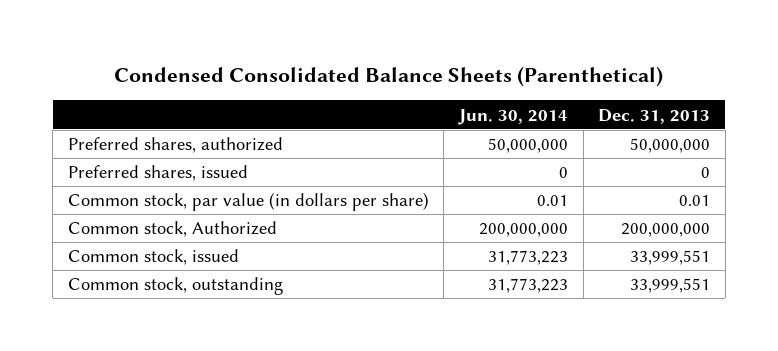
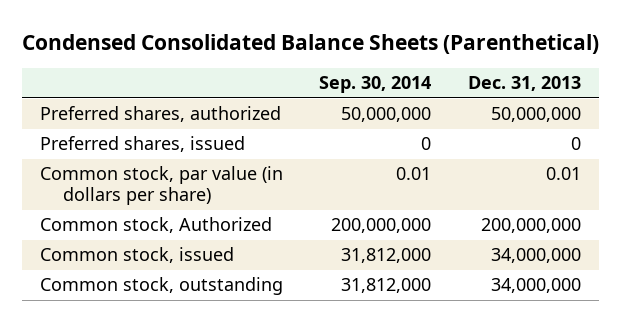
- | Jun. 30, 2014 | Dec. 31, 2013
+ | Sep. 30, 2014 | Dec. 31, 2013
- Common stock, issued | 31,773,223 | 33,999,551
- Common stock, outstanding | 31,773,223 | 33,999,551
+ Common stock, issued | 31,812,000 | 34,000,000
+ Common stock, outstanding | 31,812,000 | 34,000,000

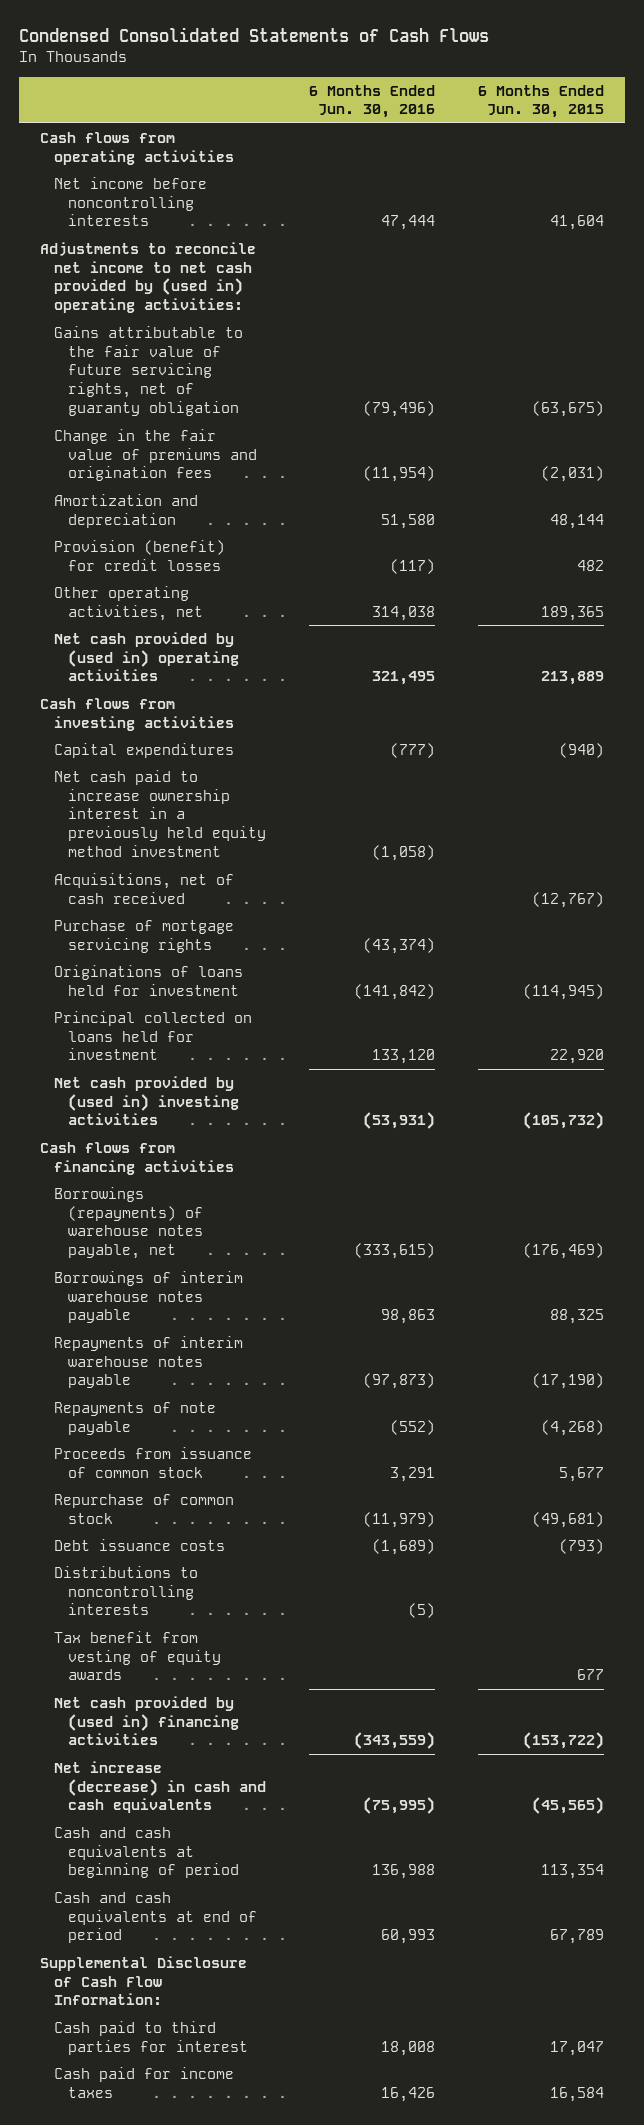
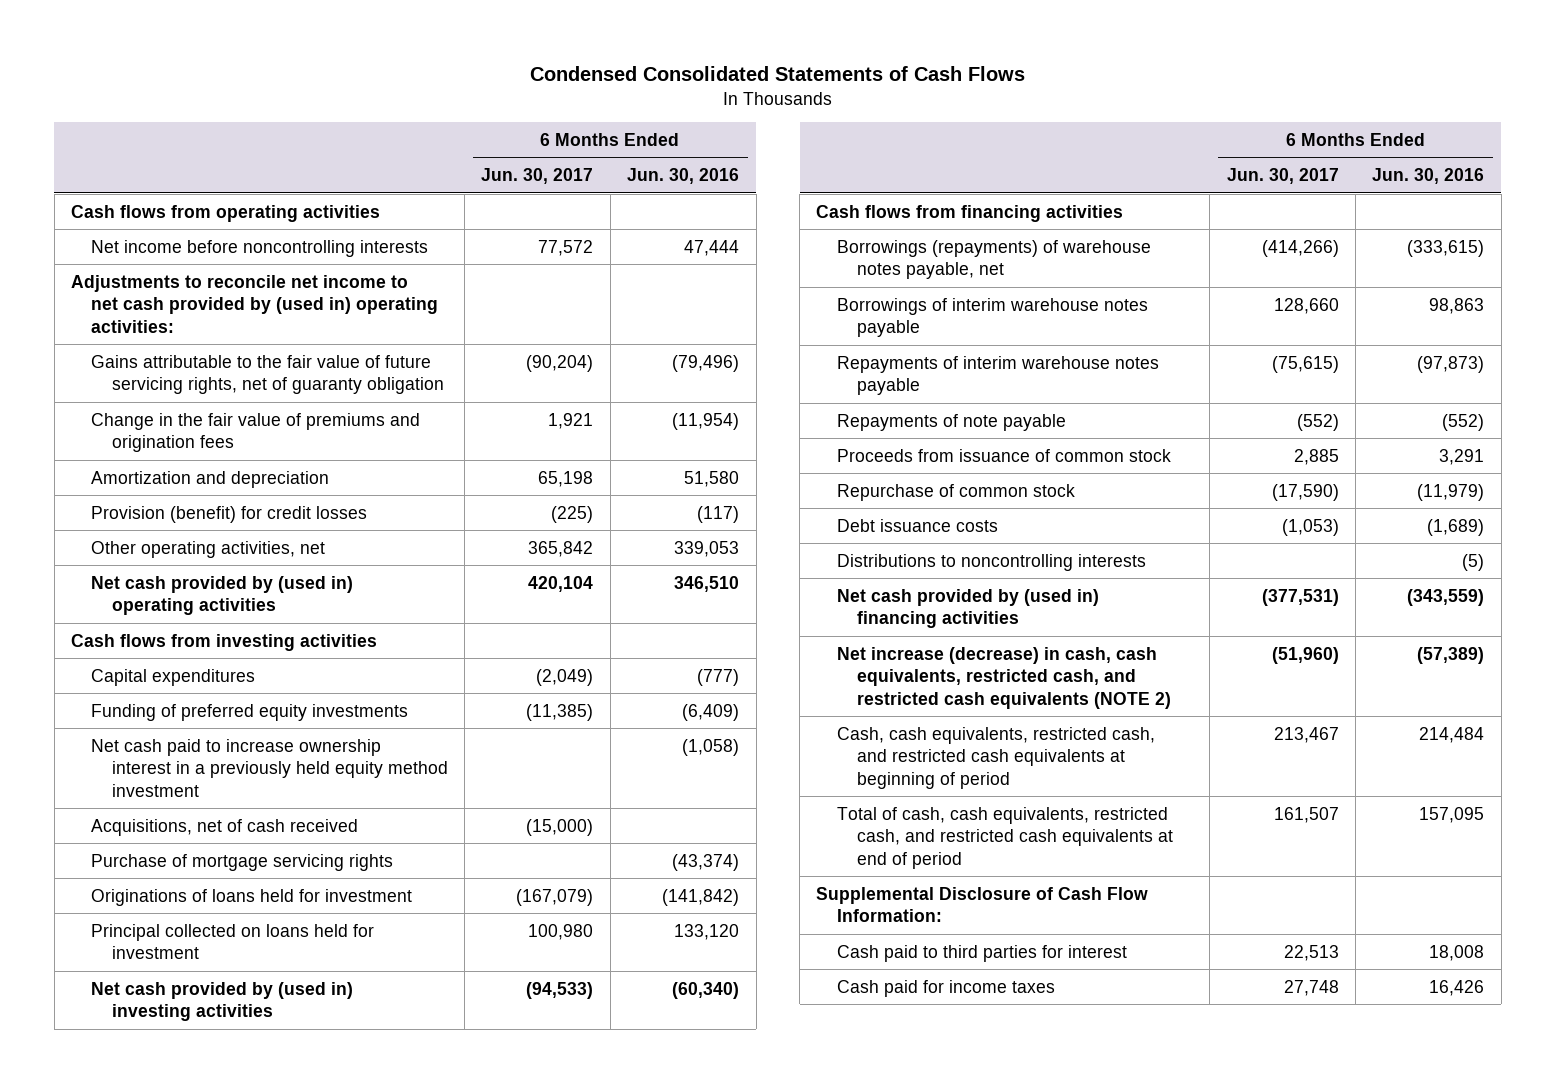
- | 6 Months Ended Jun. 30, 2016 | 6 Months Ended Jun. 30, 2015
+ | 6 Months Ended Jun. 30, 2017 | 6 Months Ended Jun. 30, 2016
- Other operating activities, net | 314,038 | 189,365
- Net cash provided by (used in) operating activities | 321,495 | 213,889
+ Other operating activities, net | 365,842 | 339,053
+ Net cash provided by (used in) operating activities | 420,104 | 346,510
+ Funding of preferred equity investments | (11,385) | (6,409)
- Net cash provided by (used in) investing activities | (53,931) | (105,732)
+ Net cash provided by (used in) investing activities | (94,533) | (60,340)
- Tax benefit from vesting of equity awards | | 677
- Net increase (decrease) in cash and cash equivalents | (75,995) | (45,565)
- Cash and cash equivalents at beginning of period | 136,988 | 113,354
- Cash and cash equivalents at end of period | 60,993 | 67,789
+ Net increase (decrease) in cash, cash equivalents, restricted cash, and restricted cash equivalents (NOTE 2) | (51,960) | (57,389)
+ Cash, cash equivalents, restricted cash, and restricted cash equivalents at beginning of period | 213,467 | 214,484
+ Total of cash, cash equivalents, restricted cash, and restricted cash equivalents at end of period | 161,507 | 157,095

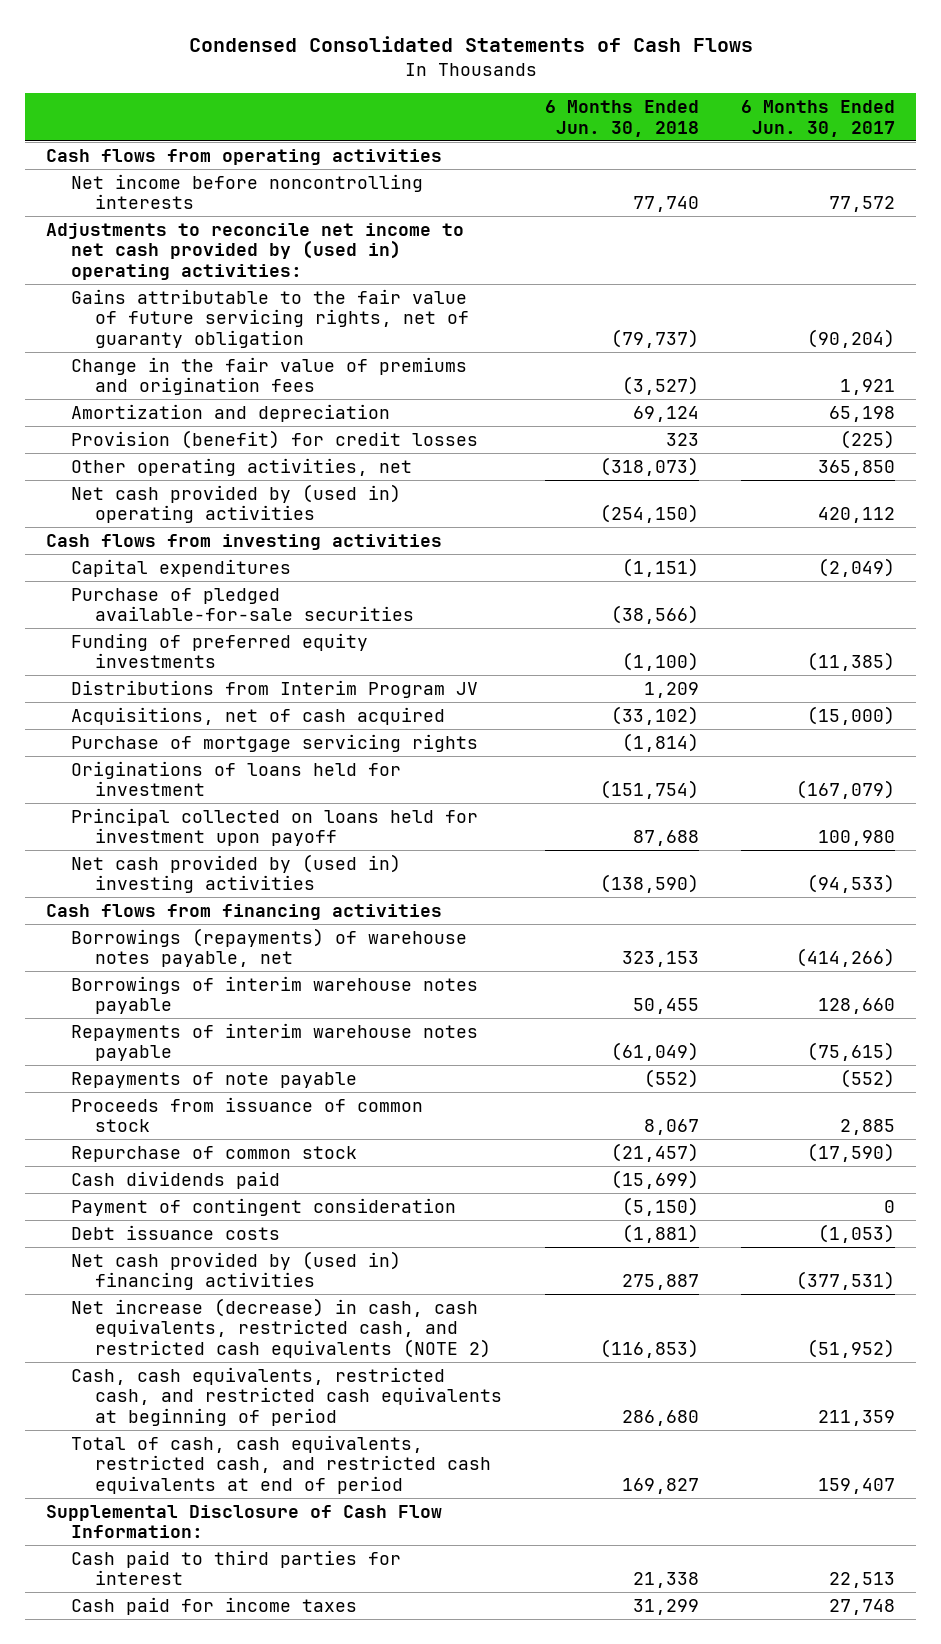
- | 6 Months Ended Jun. 30, 2017 | 6 Months Ended Jun. 30, 2016
+ | 6 Months Ended Jun. 30, 2018 | 6 Months Ended Jun. 30, 2017
- Other operating activities, net | 365,842 | 339,053
- Net cash provided by (used in) operating activities | 420,104 | 346,510
+ Other operating activities, net | (318,073) | 365,850
+ Net cash provided by (used in) operating activities | (254,150) | 420,112
+ Purchase of pledged available-for-sale securities | (38,566) |
- Net cash paid to increase ownership interest in a previously held equity method investment | | (1,058)
- Acquisitions, net of cash received | (15,000) |
+ Distributions from Interim Program JV | 1,209 |
+ Acquisitions, net of cash acquired | (33,102) | (15,000)
- Principal collected on loans held for investment | 100,980 | 133,120
+ Principal collected on loans held for investment upon payoff | 87,688 | 100,980
+ Cash dividends paid | (15,699) |
+ Payment of contingent consideration | (5,150) | 0
- Distributions to noncontrolling interests | | (5)
- Net increase (decrease) in cash, cash equivalents, restricted cash, and restricted cash equivalents (NOTE 2) | (51,960) | (57,389)
- Cash, cash equivalents, restricted cash, and restricted cash equivalents at beginning of period | 213,467 | 214,484
- Total of cash, cash equivalents, restricted cash, and restricted cash equivalents at end of period | 161,507 | 157,095
+ Net increase (decrease) in cash, cash equivalents, restricted cash, and restricted cash equivalents (NOTE 2) | (116,853) | (51,952)
+ Cash, cash equivalents, restricted cash, and restricted cash equivalents at beginning of period | 286,680 | 211,359
+ Total of cash, cash equivalents, restricted cash, and restricted cash equivalents at end of period | 169,827 | 159,407

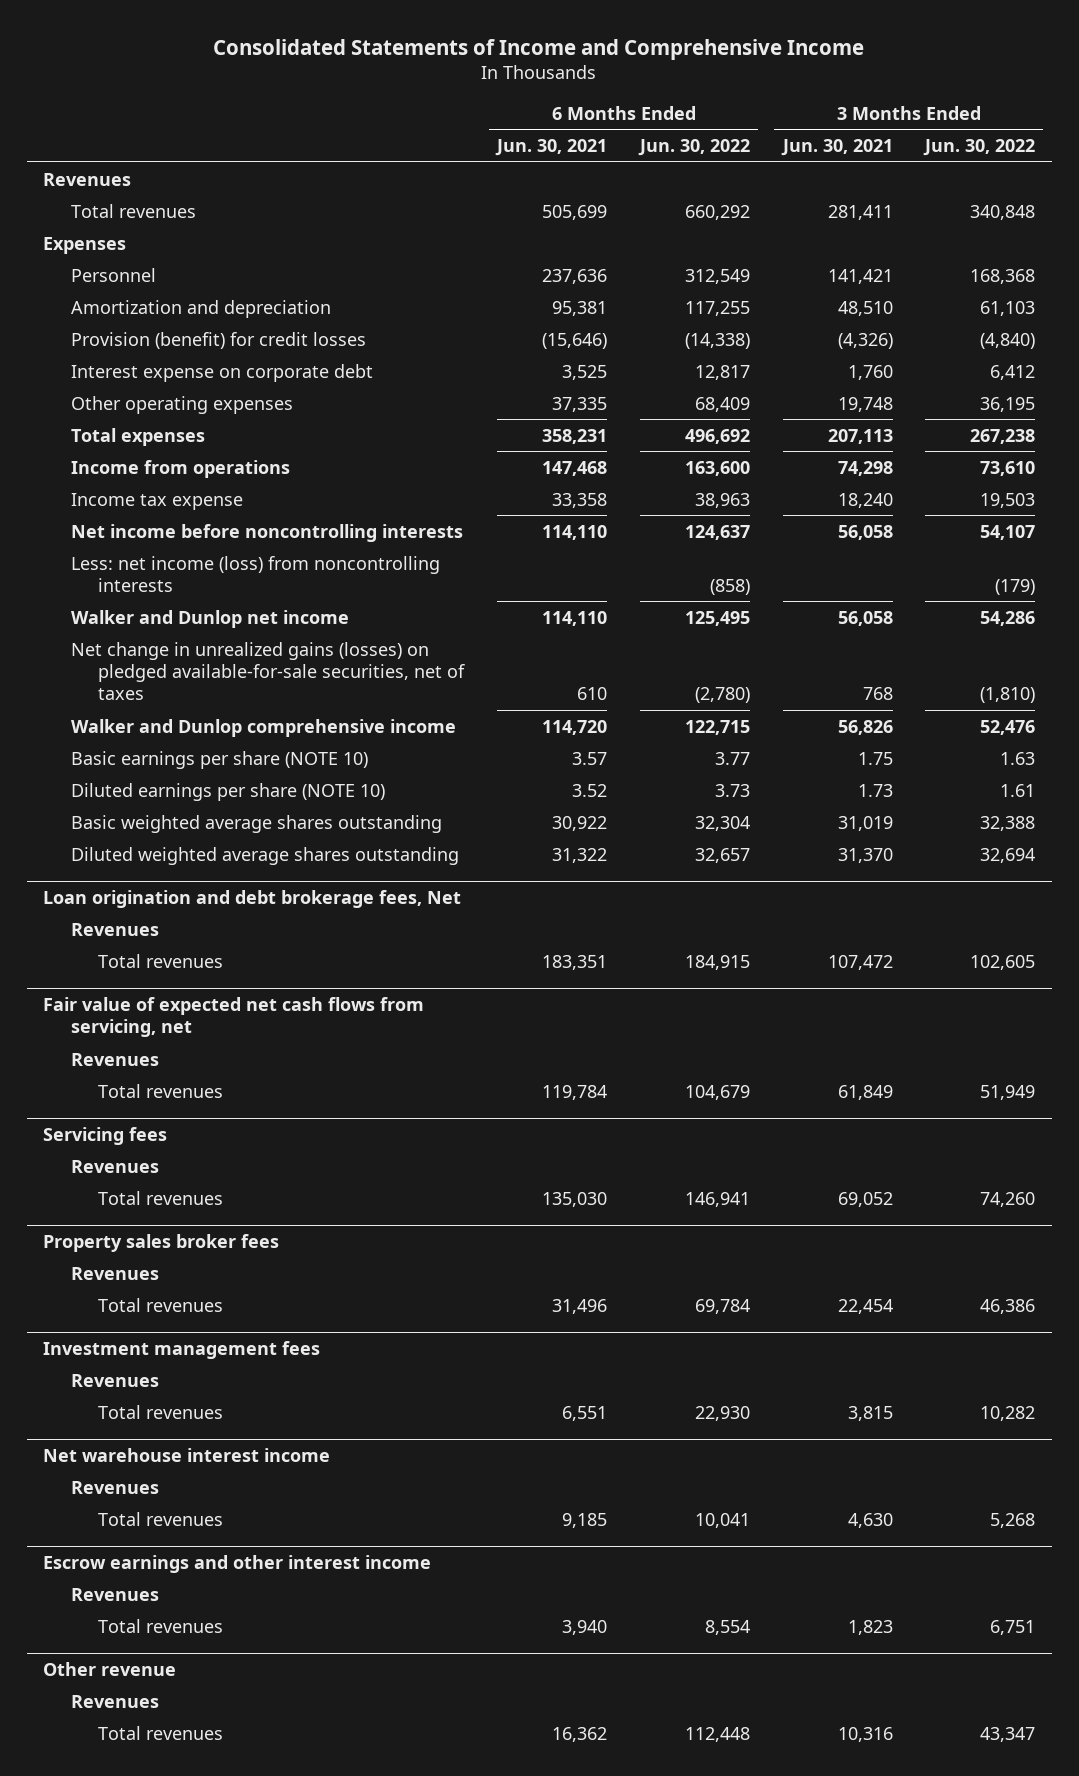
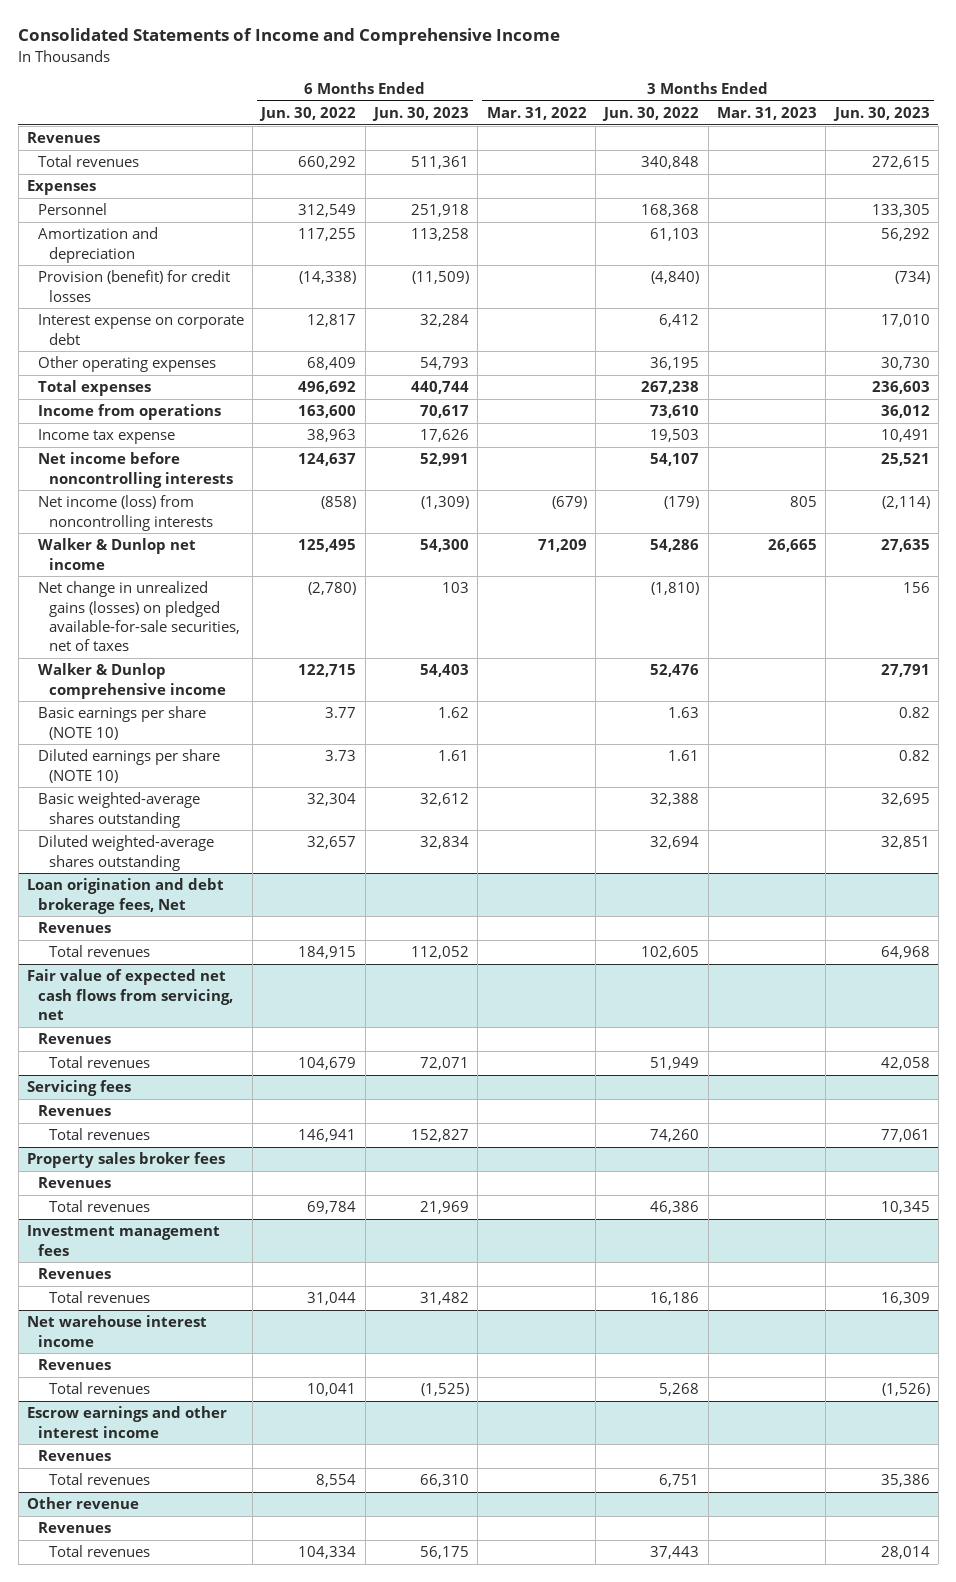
- | 6 Months Ended Jun. 30, 2021 | 6 Months Ended Jun. 30, 2022 | 3 Months Ended Jun. 30, 2021 | 3 Months Ended Jun. 30, 2022
+ | 6 Months Ended Jun. 30, 2022 | 6 Months Ended Jun. 30, 2023 | 3 Months Ended Mar. 31, 2022 | 3 Months Ended Jun. 30, 2022 | 3 Months Ended Mar. 31, 2023 | 3 Months Ended Jun. 30, 2023
- Less: net income (loss) from noncontrolling interests | | (858) | | (179)
- Walker and Dunlop net income | 114,110 | 125,495 | 56,058 | 54,286
+ Net income (loss) from noncontrolling interests | (858) | (1,309) | (679) | (179) | 805 | (2,114)
+ Walker & Dunlop net income | 125,495 | 54,300 | 71,209 | 54,286 | 26,665 | 27,635
- Walker and Dunlop comprehensive income | 114,720 | 122,715 | 56,826 | 52,476
+ Walker & Dunlop comprehensive income | 122,715 | 54,403 | | 52,476 | | 27,791
- Basic weighted average shares outstanding | 30,922 | 32,304 | 31,019 | 32,388
- Diluted weighted average shares outstanding | 31,322 | 32,657 | 31,370 | 32,694
+ Basic weighted-average shares outstanding | 32,304 | 32,612 | | 32,388 | | 32,695
+ Diluted weighted-average shares outstanding | 32,657 | 32,834 | | 32,694 | | 32,851
@ Investment management fees
- Total revenues | 6,551 | 22,930 | 3,815 | 10,282
+ Total revenues | 31,044 | 31,482 | | 16,186 | | 16,309
@ Other revenue
- Total revenues | 16,362 | 112,448 | 10,316 | 43,347
+ Total revenues | 104,334 | 56,175 | | 37,443 | | 28,014

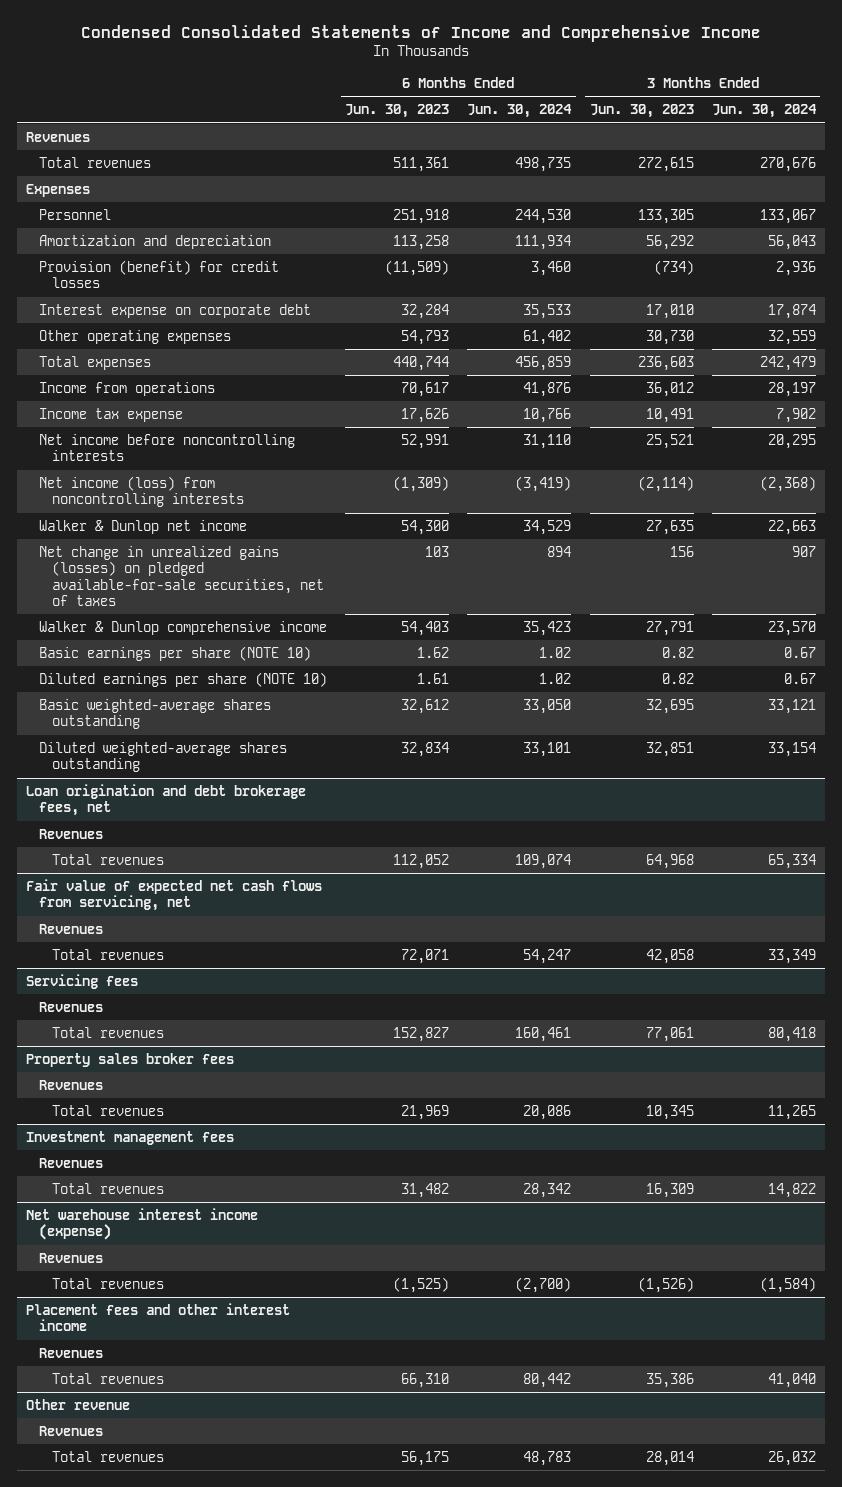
- Consolidated Statements of Income and Comprehensive Income
+ Condensed Consolidated Statements of Income and Comprehensive Income
- | 6 Months Ended Jun. 30, 2022 | 6 Months Ended Jun. 30, 2023 | 3 Months Ended Mar. 31, 2022 | 3 Months Ended Jun. 30, 2022 | 3 Months Ended Mar. 31, 2023 | 3 Months Ended Jun. 30, 2023
+ | 6 Months Ended Jun. 30, 2023 | 6 Months Ended Jun. 30, 2024 | 3 Months Ended Jun. 30, 2023 | 3 Months Ended Jun. 30, 2024
- Loan origination and debt brokerage fees, Net
+ Loan origination and debt brokerage fees, net
- Net warehouse interest income
+ Net warehouse interest income (expense)
- Escrow earnings and other interest income
+ Placement fees and other interest income

